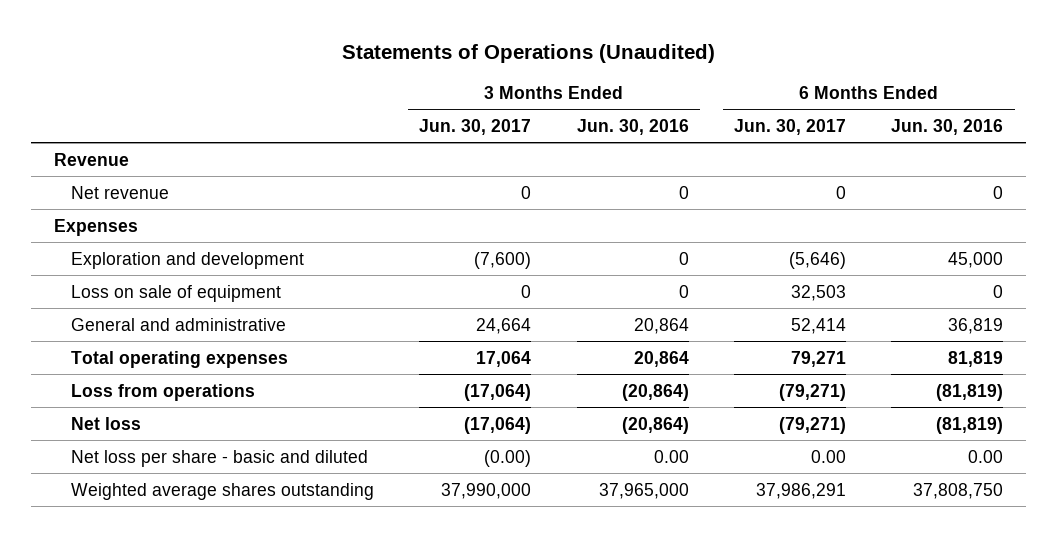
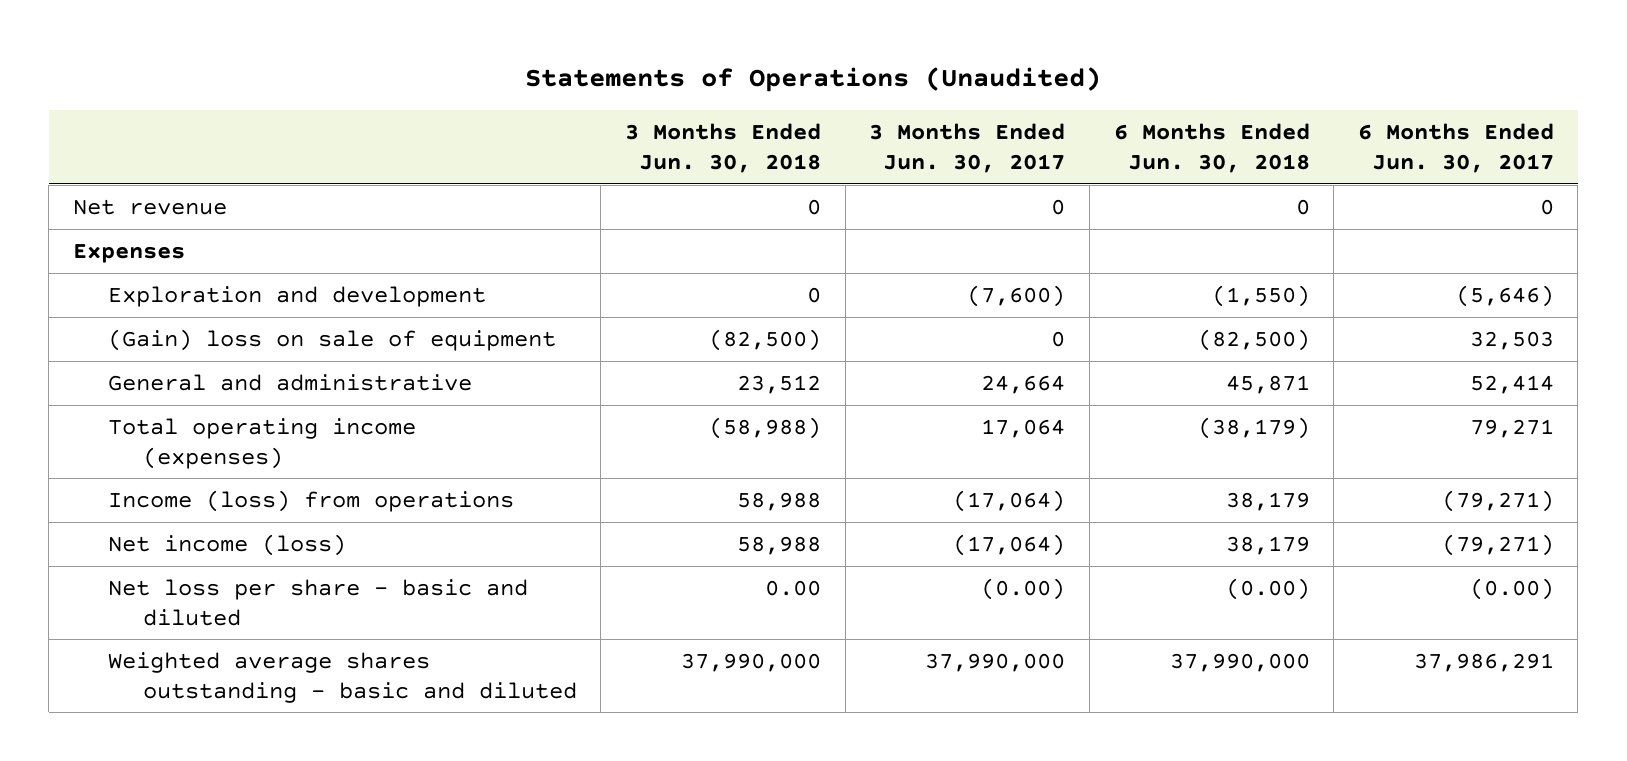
- | 3 Months Ended Jun. 30, 2017 | 3 Months Ended Jun. 30, 2016 | 6 Months Ended Jun. 30, 2017 | 6 Months Ended Jun. 30, 2016
+ | 3 Months Ended Jun. 30, 2018 | 3 Months Ended Jun. 30, 2017 | 6 Months Ended Jun. 30, 2018 | 6 Months Ended Jun. 30, 2017
- Revenue
- Loss on sale of equipment | 0 | 0 | 32,503 | 0
+ (Gain) loss on sale of equipment | (82,500) | 0 | (82,500) | 32,503
- Total operating expenses | 17,064 | 20,864 | 79,271 | 81,819
- Loss from operations | (17,064) | (20,864) | (79,271) | (81,819)
- Net loss | (17,064) | (20,864) | (79,271) | (81,819)
- Net loss per share - basic and diluted | (0.00) | 0.00 | 0.00 | 0.00
- Weighted average shares outstanding | 37,990,000 | 37,965,000 | 37,986,291 | 37,808,750
+ Total operating income (expenses) | (58,988) | 17,064 | (38,179) | 79,271
+ Income (loss) from operations | 58,988 | (17,064) | 38,179 | (79,271)
+ Net income (loss) | 58,988 | (17,064) | 38,179 | (79,271)
+ Net loss per share - basic and diluted | 0.00 | (0.00) | (0.00) | (0.00)
+ Weighted average shares outstanding - basic and diluted | 37,990,000 | 37,990,000 | 37,990,000 | 37,986,291

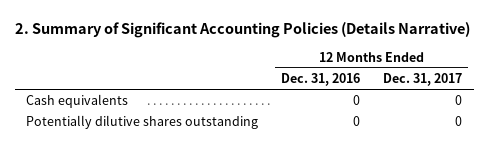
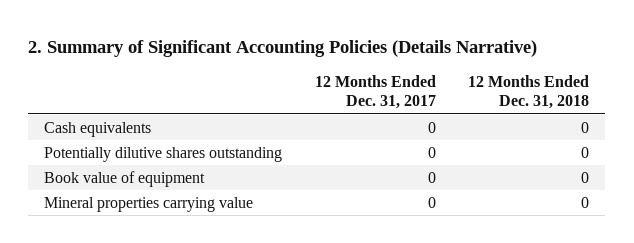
- | 12 Months Ended Dec. 31, 2016 | 12 Months Ended Dec. 31, 2017
+ | 12 Months Ended Dec. 31, 2017 | 12 Months Ended Dec. 31, 2018
+ Book value of equipment | 0 | 0
+ Mineral properties carrying value | 0 | 0

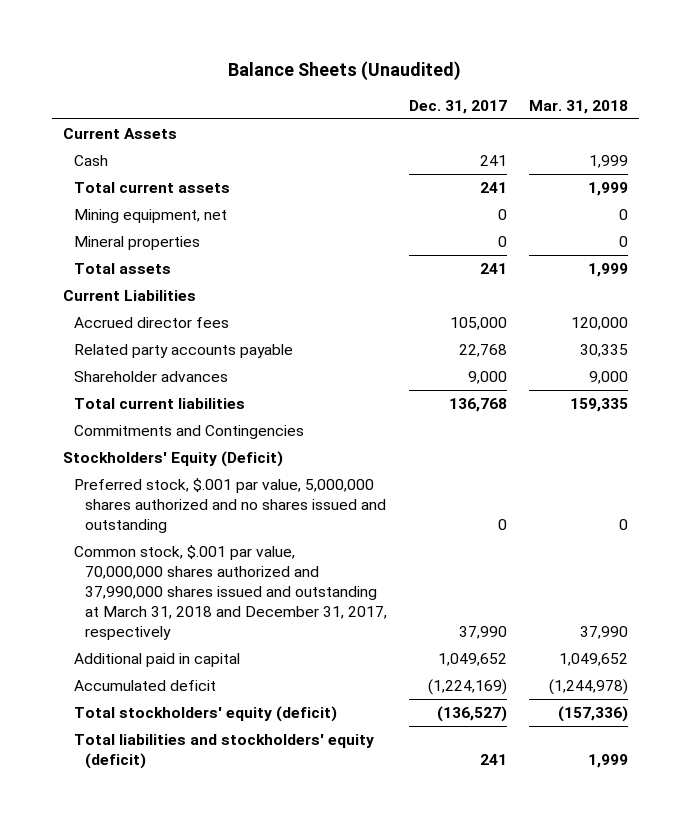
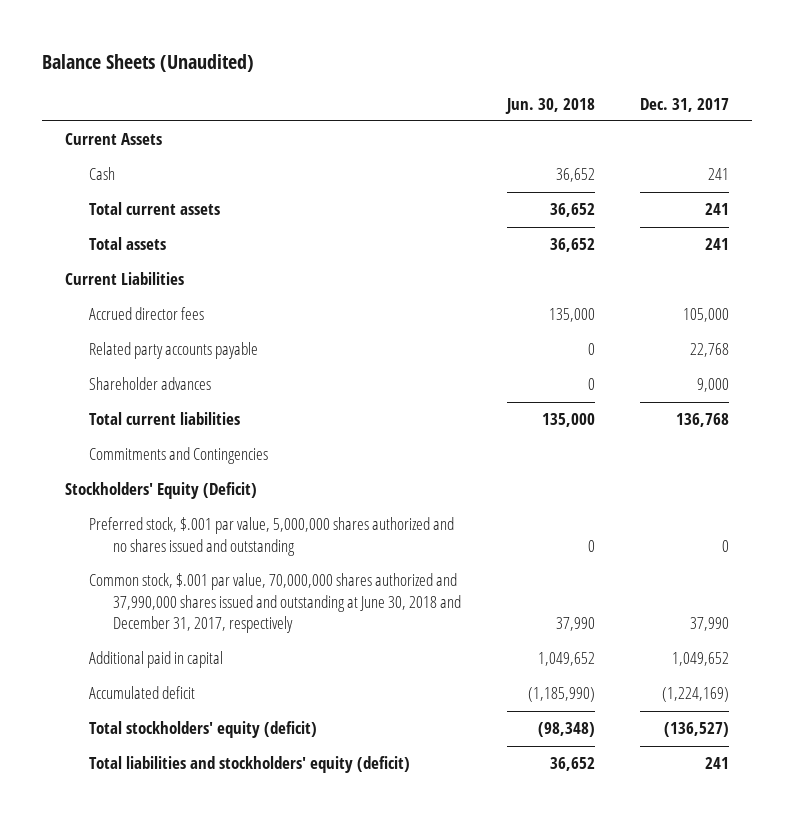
- | Dec. 31, 2017 | Mar. 31, 2018
+ | Jun. 30, 2018 | Dec. 31, 2017
- Mining equipment, net | 0 | 0
- Mineral properties | 0 | 0
- Common stock, $.001 par value, 70,000,000 shares authorized and 37,990,000 shares issued and outstanding at March 31, 2018 and December 31, 2017, respectively | 37,990 | 37,990
+ Common stock, $.001 par value, 70,000,000 shares authorized and 37,990,000 shares issued and outstanding at June 30, 2018 and December 31, 2017, respectively | 37,990 | 37,990

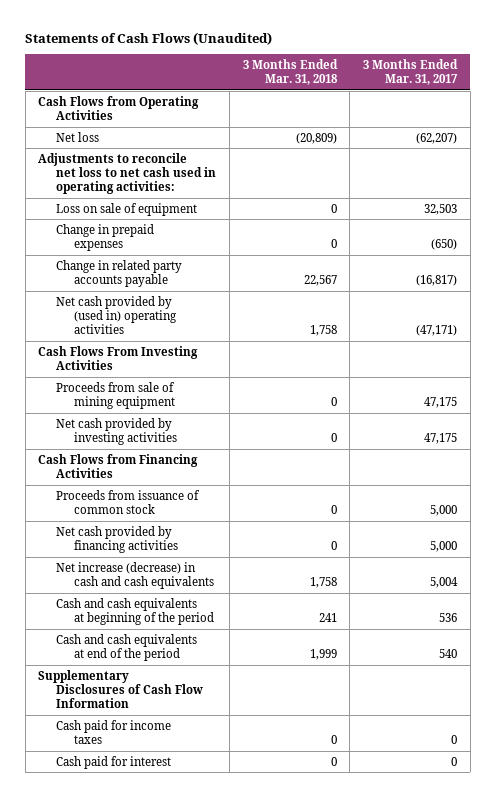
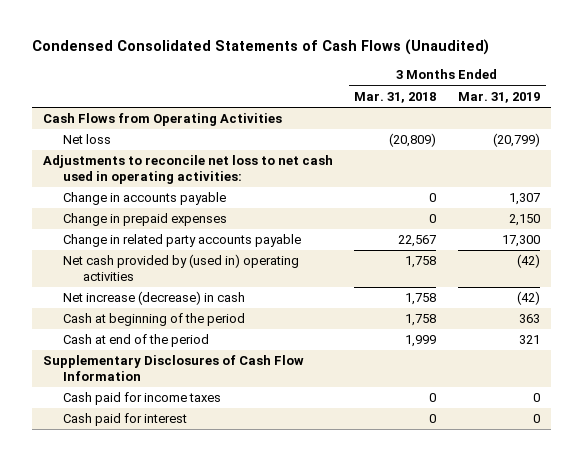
- Statements of Cash Flows (Unaudited)
+ Condensed Consolidated Statements of Cash Flows (Unaudited)
- | 3 Months Ended Mar. 31, 2018 | 3 Months Ended Mar. 31, 2017
+ | 3 Months Ended Mar. 31, 2018 | 3 Months Ended Mar. 31, 2019
- Loss on sale of equipment | 0 | 32,503
+ Change in accounts payable | 0 | 1,307
- Cash Flows From Investing Activities
- Proceeds from sale of mining equipment | 0 | 47,175
- Net cash provided by investing activities | 0 | 47,175
- Cash Flows from Financing Activities
- Proceeds from issuance of common stock | 0 | 5,000
- Net cash provided by financing activities | 0 | 5,000
- Net increase (decrease) in cash and cash equivalents | 1,758 | 5,004
- Cash and cash equivalents at beginning of the period | 241 | 536
- Cash and cash equivalents at end of the period | 1,999 | 540
+ Net increase (decrease) in cash | 1,758 | (42)
+ Cash at beginning of the period | 1,758 | 363
+ Cash at end of the period | 1,999 | 321

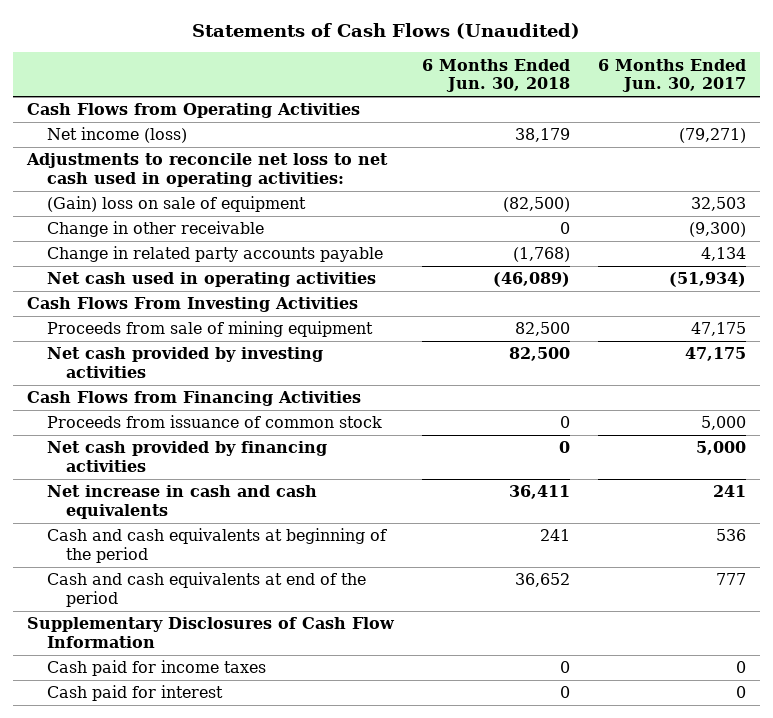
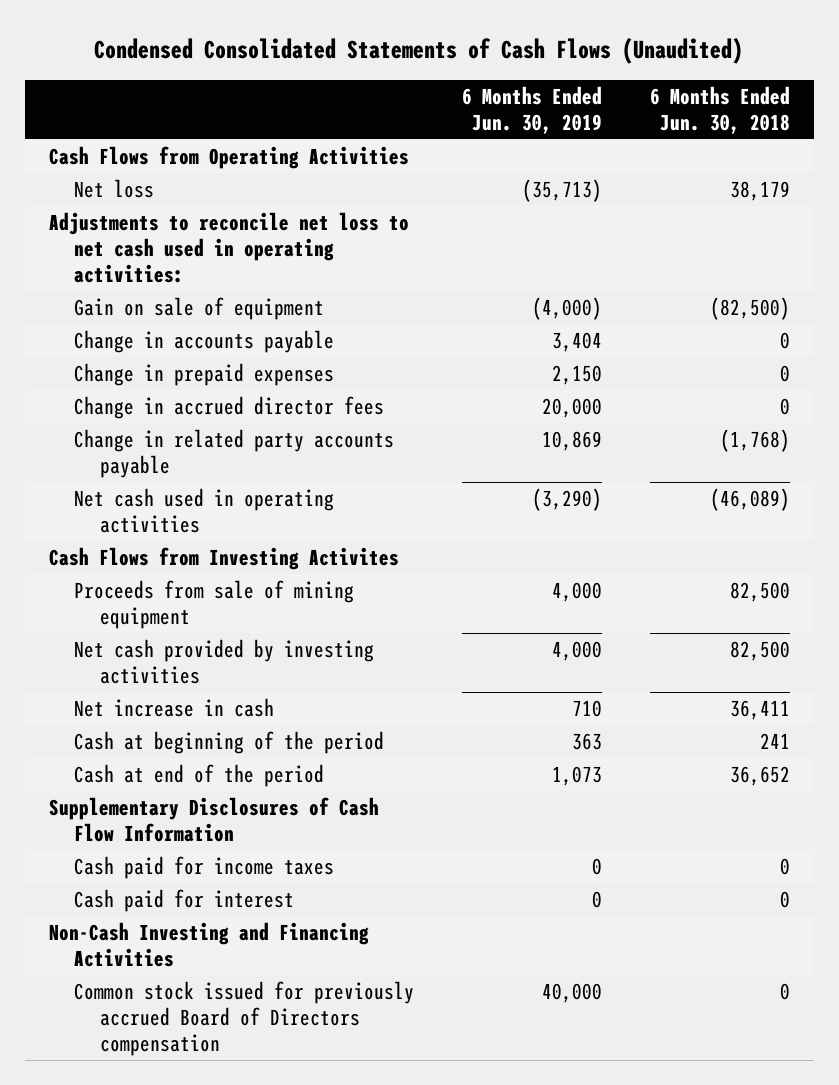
- Statements of Cash Flows (Unaudited)
+ Condensed Consolidated Statements of Cash Flows (Unaudited)
- | 6 Months Ended Jun. 30, 2018 | 6 Months Ended Jun. 30, 2017
+ | 6 Months Ended Jun. 30, 2019 | 6 Months Ended Jun. 30, 2018
- Net income (loss) | 38,179 | (79,271)
+ Net loss | (35,713) | 38,179
- (Gain) loss on sale of equipment | (82,500) | 32,503
- Change in other receivable | 0 | (9,300)
+ Gain on sale of equipment | (4,000) | (82,500)
+ Change in accounts payable | 3,404 | 0
+ Change in prepaid expenses | 2,150 | 0
+ Change in accrued director fees | 20,000 | 0
- Cash Flows From Investing Activities
+ Cash Flows from Investing Activites
- Cash Flows from Financing Activities
- Proceeds from issuance of common stock | 0 | 5,000
- Net cash provided by financing activities | 0 | 5,000
- Net increase in cash and cash equivalents | 36,411 | 241
- Cash and cash equivalents at beginning of the period | 241 | 536
- Cash and cash equivalents at end of the period | 36,652 | 777
+ Net increase in cash | 710 | 36,411
+ Cash at beginning of the period | 363 | 241
+ Cash at end of the period | 1,073 | 36,652
+ Non-Cash Investing and Financing Activities
+ Common stock issued for previously accrued Board of Directors compensation | 40,000 | 0

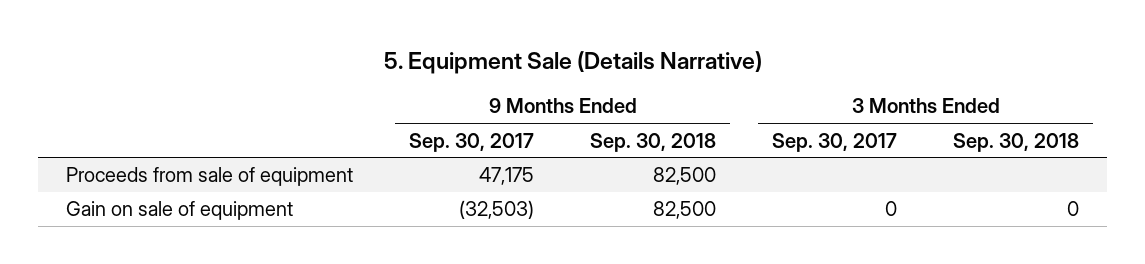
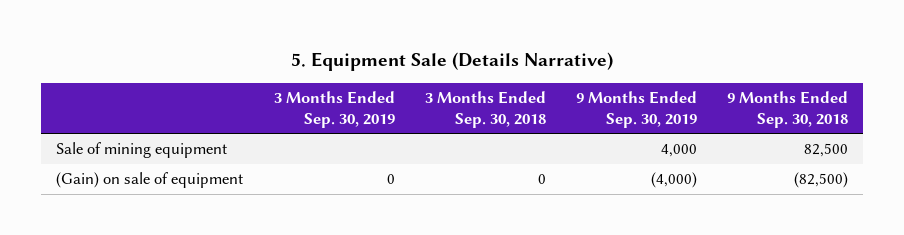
- | 9 Months Ended Sep. 30, 2017 | 9 Months Ended Sep. 30, 2018 | 3 Months Ended Sep. 30, 2017 | 3 Months Ended Sep. 30, 2018
+ | 3 Months Ended Sep. 30, 2019 | 3 Months Ended Sep. 30, 2018 | 9 Months Ended Sep. 30, 2019 | 9 Months Ended Sep. 30, 2018
- Proceeds from sale of equipment | 47,175 | 82,500 | |
- Gain on sale of equipment | (32,503) | 82,500 | 0 | 0
+ Sale of mining equipment | | | 4,000 | 82,500
+ (Gain) on sale of equipment | 0 | 0 | (4,000) | (82,500)

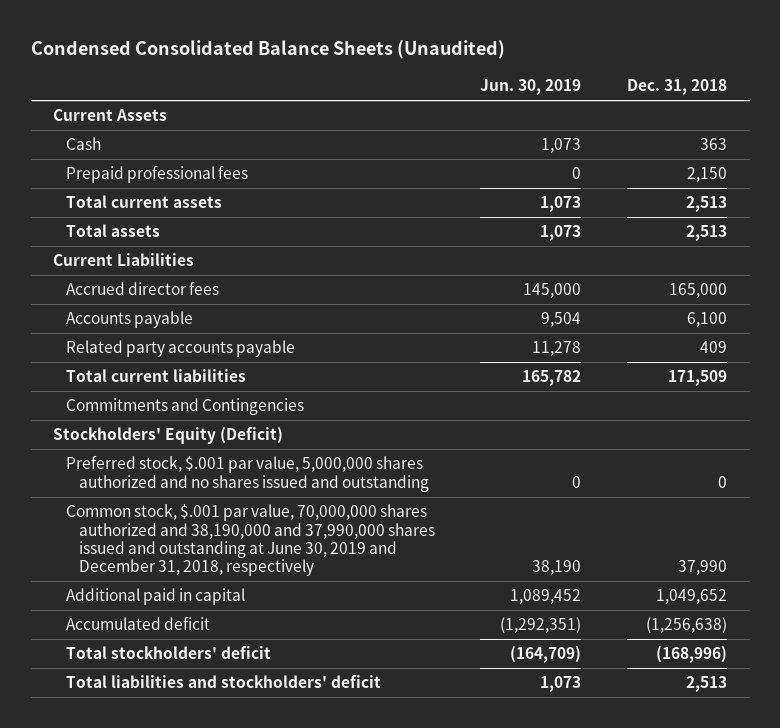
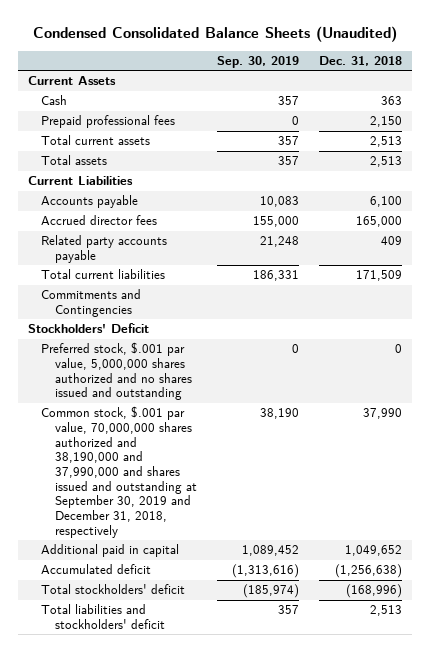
- | Jun. 30, 2019 | Dec. 31, 2018
+ | Sep. 30, 2019 | Dec. 31, 2018
moved down: Accrued director fees | 155,000 | 165,000
- Stockholders' Equity (Deficit)
+ Stockholders' Deficit
- Common stock, $.001 par value, 70,000,000 shares authorized and 38,190,000 and 37,990,000 shares issued and outstanding at June 30, 2019 and December 31, 2018, respectively | 38,190 | 37,990
+ Common stock, $.001 par value, 70,000,000 shares authorized and 38,190,000 and 37,990,000 and shares issued and outstanding at September 30, 2019 and December 31, 2018, respectively | 38,190 | 37,990

